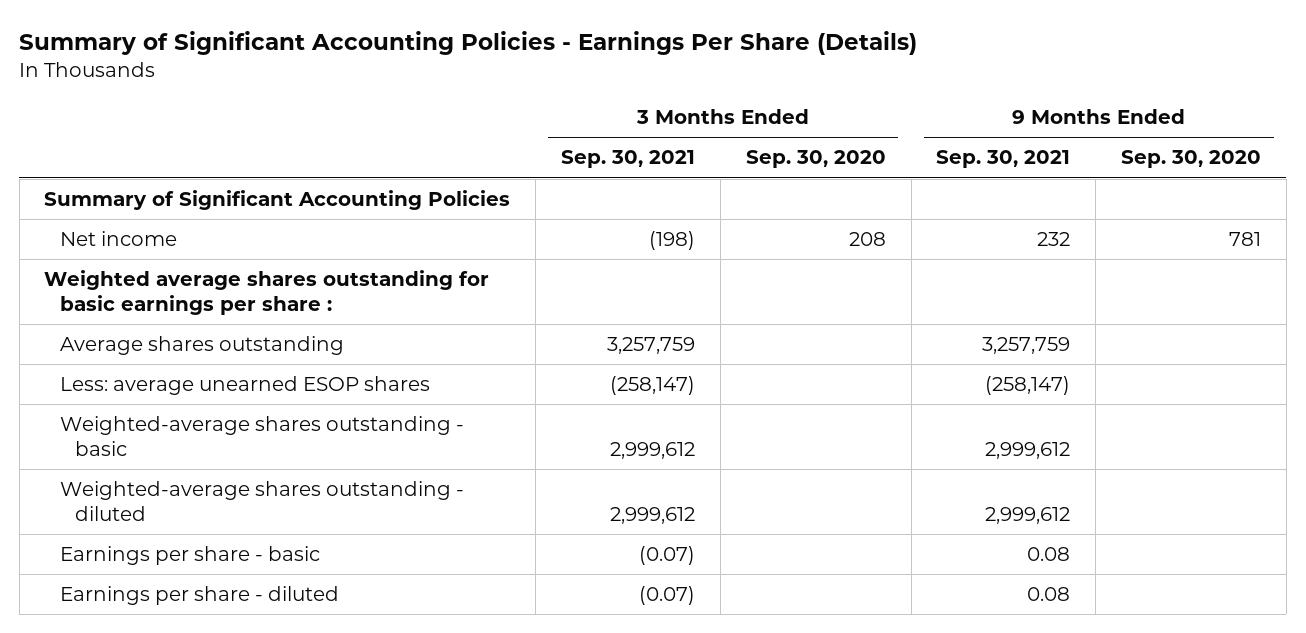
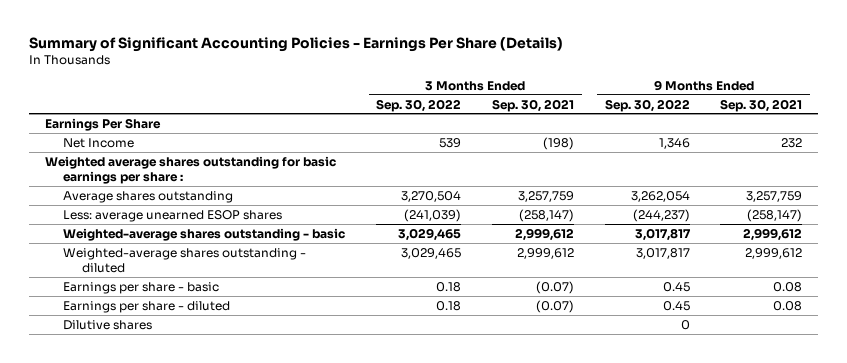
- | 3 Months Ended Sep. 30, 2021 | 3 Months Ended Sep. 30, 2020 | 9 Months Ended Sep. 30, 2021 | 9 Months Ended Sep. 30, 2020
+ | 3 Months Ended Sep. 30, 2022 | 3 Months Ended Sep. 30, 2021 | 9 Months Ended Sep. 30, 2022 | 9 Months Ended Sep. 30, 2021
- Summary of Significant Accounting Policies
- Net income | (198) | 208 | 232 | 781
+ Earnings Per Share
+ Net Income | 539 | (198) | 1,346 | 232
+ Dilutive shares | | | 0 |

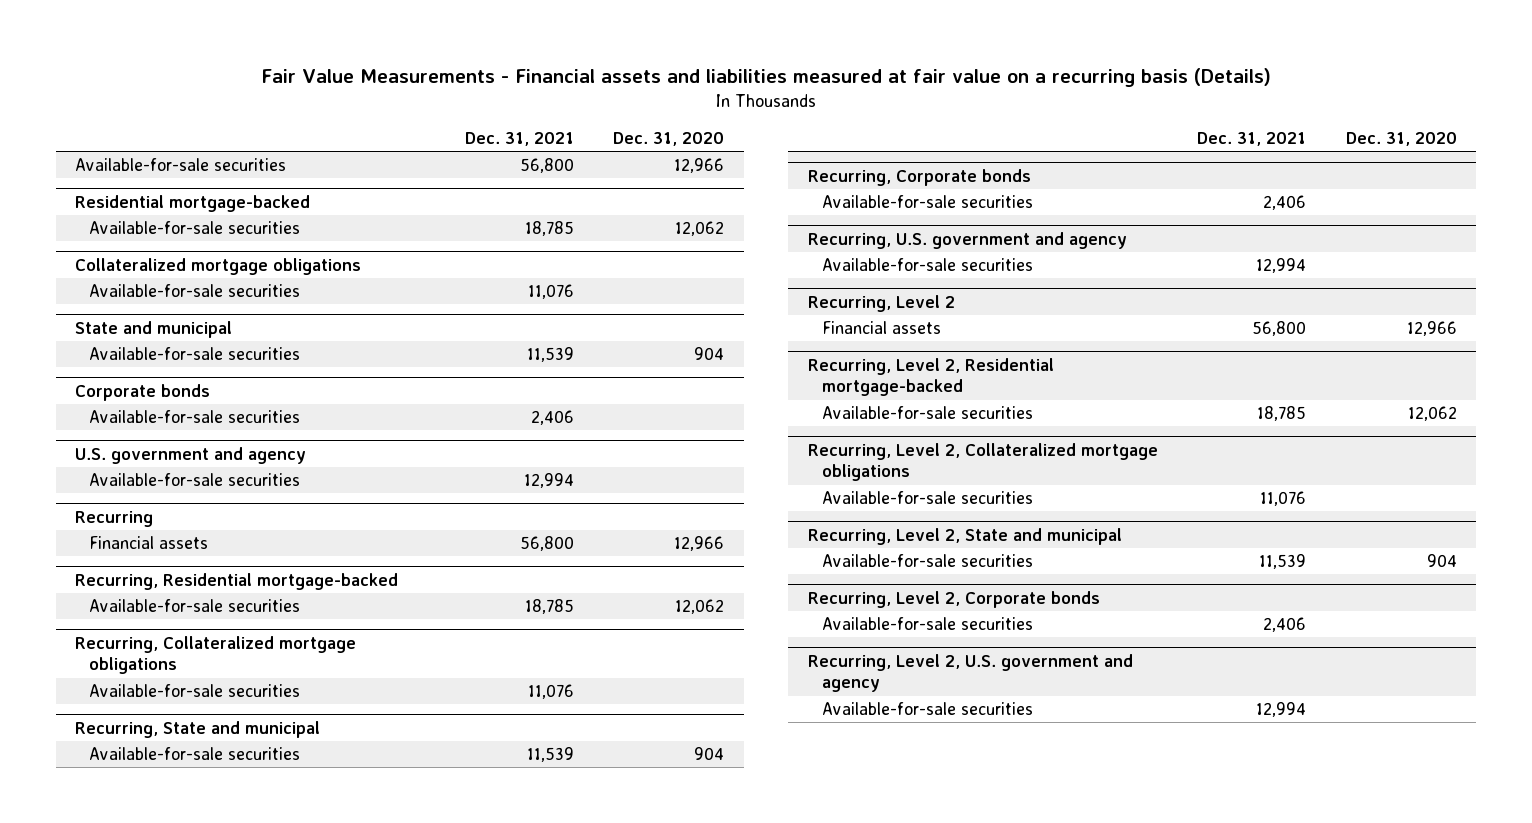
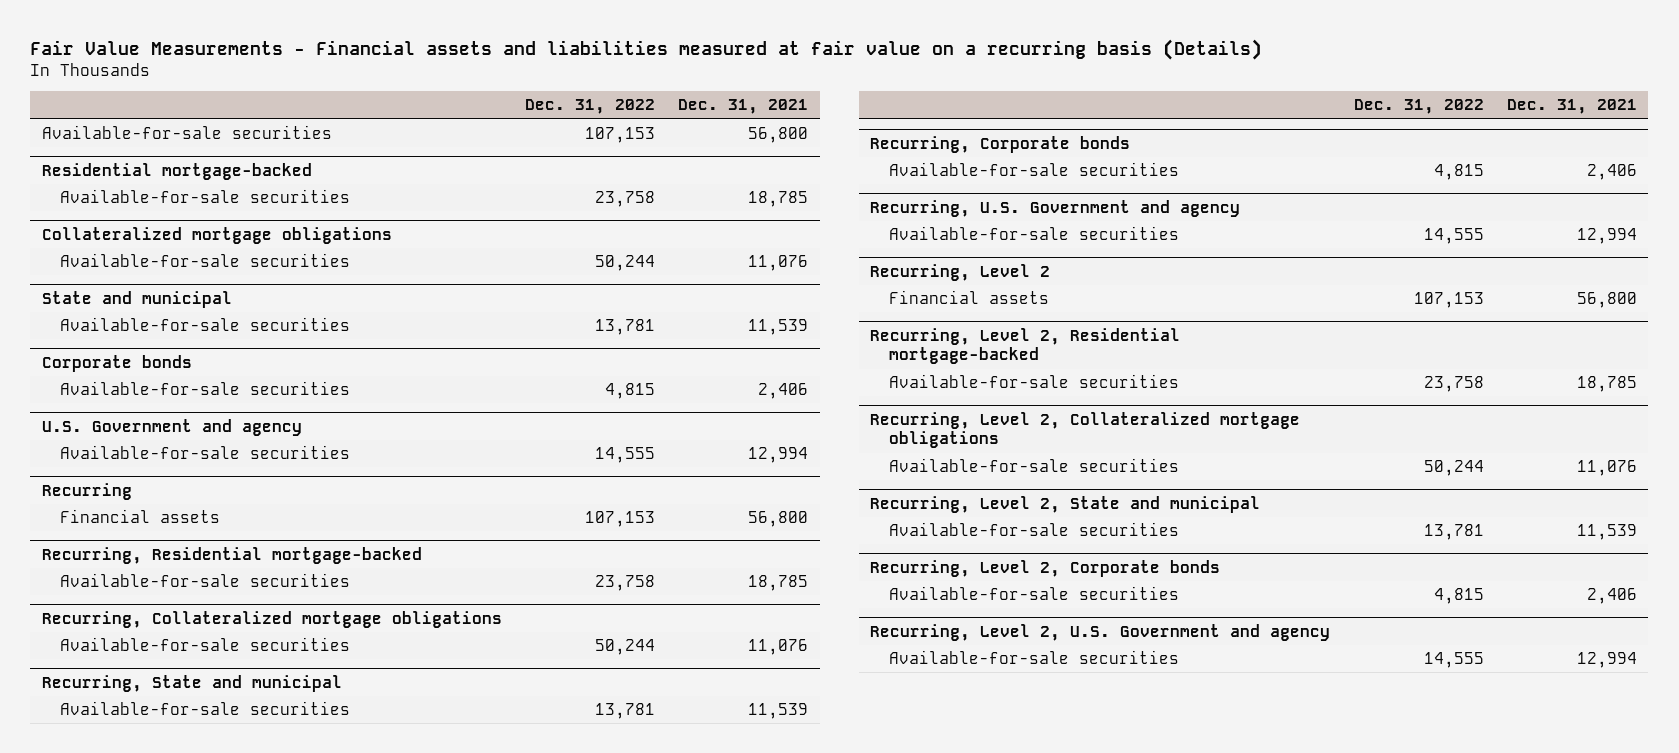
- | Dec. 31, 2021 | Dec. 31, 2020
+ | Dec. 31, 2022 | Dec. 31, 2021
- U.S. government and agency
+ U.S. Government and agency
- Recurring, U.S. government and agency
+ Recurring, U.S. Government and agency
- Recurring, Level 2, U.S. government and agency
+ Recurring, Level 2, U.S. Government and agency

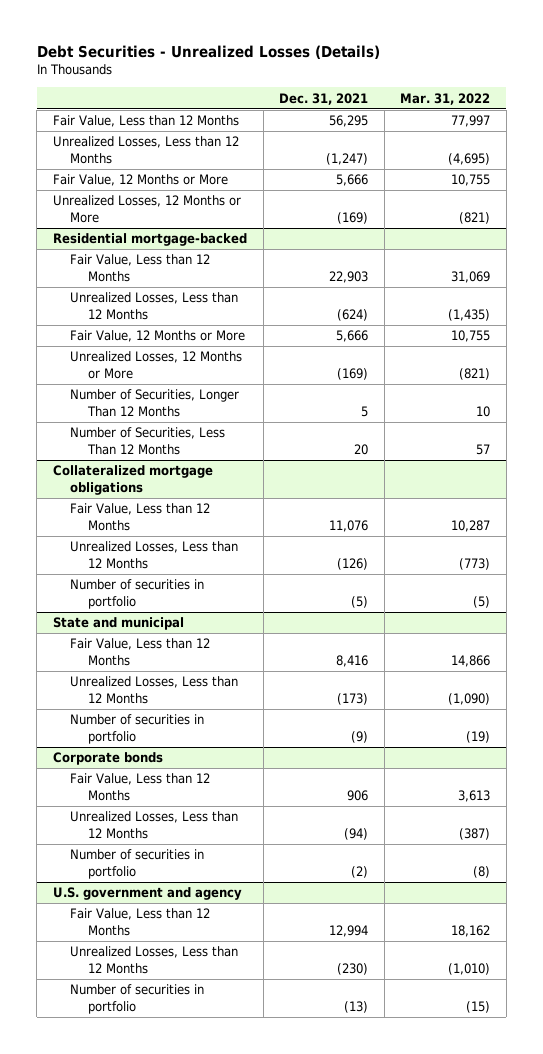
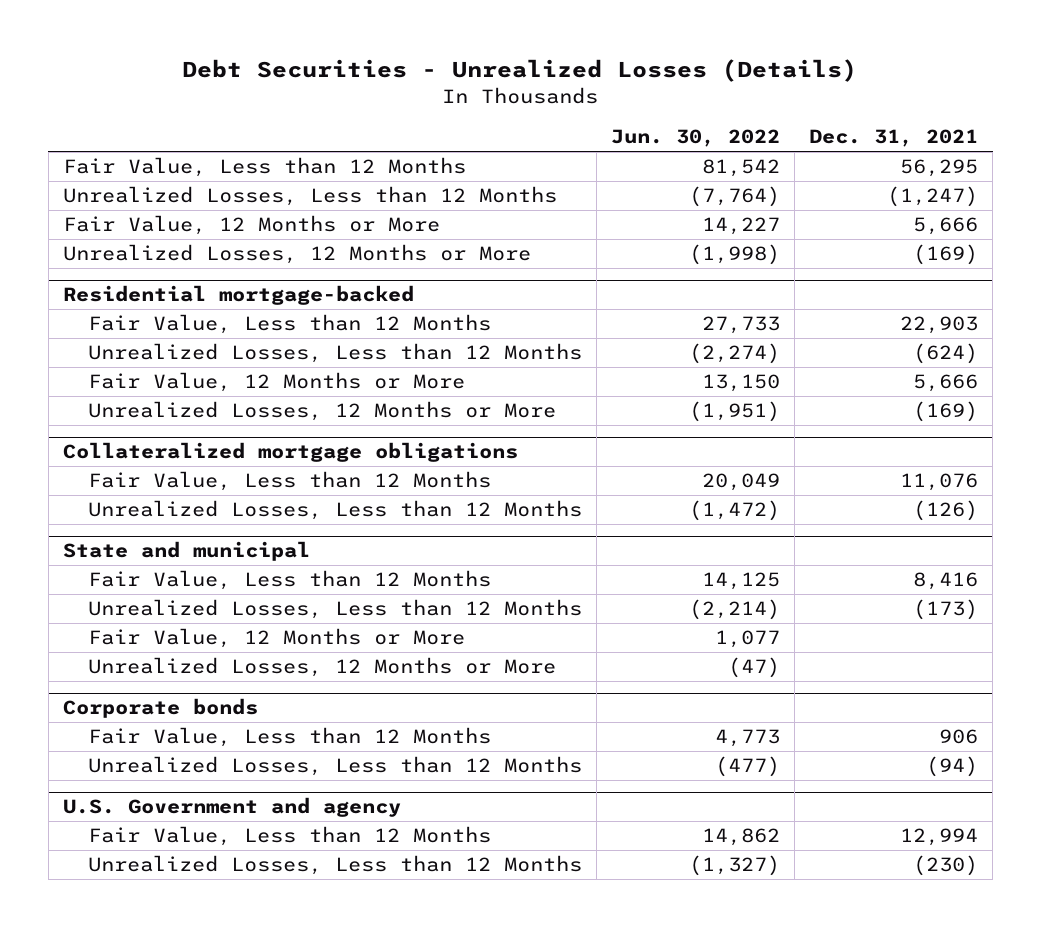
- | Dec. 31, 2021 | Mar. 31, 2022
+ | Jun. 30, 2022 | Dec. 31, 2021
@ Residential mortgage-backed
- Number of Securities, Longer Than 12 Months | 5 | 10
- Number of Securities, Less Than 12 Months | 20 | 57
@ Collateralized mortgage obligations
- Number of securities in portfolio | (5) | (5)
@ State and municipal
- Number of securities in portfolio | (9) | (19)
+ Fair Value, 12 Months or More | 1,077 |
+ Unrealized Losses, 12 Months or More | (47) |
@ Corporate bonds
- Number of securities in portfolio | (2) | (8)
- U.S. government and agency
+ U.S. Government and agency
- Number of securities in portfolio | (13) | (15)

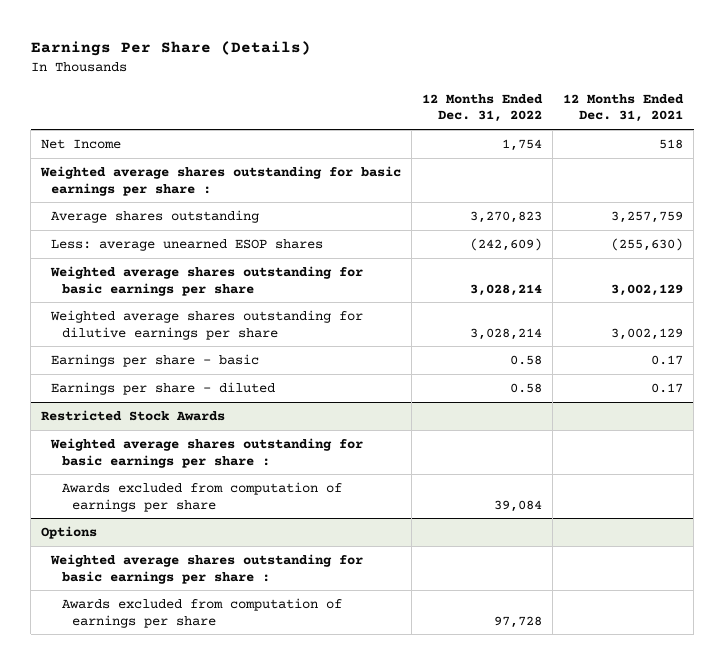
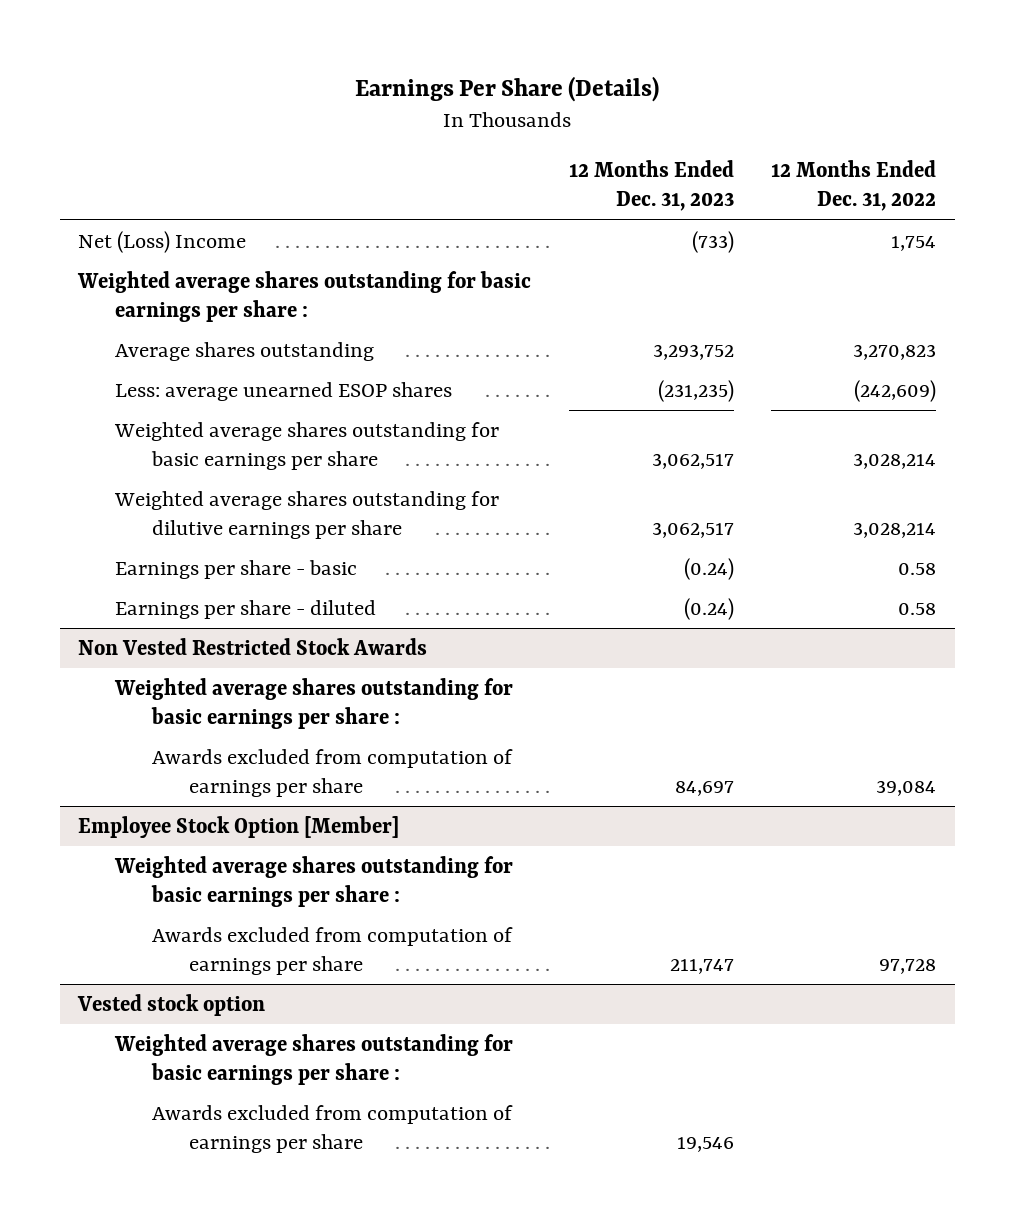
- | 12 Months Ended Dec. 31, 2022 | 12 Months Ended Dec. 31, 2021
+ | 12 Months Ended Dec. 31, 2023 | 12 Months Ended Dec. 31, 2022
- Net Income | 1,754 | 518
+ Net (Loss) Income | (733) | 1,754
- Restricted Stock Awards
+ Non Vested Restricted Stock Awards
- Options
+ Employee Stock Option [Member]
+ Vested stock option
+ Weighted average shares outstanding for basic earnings per share :
+ Awards excluded from computation of earnings per share | 19,546 |

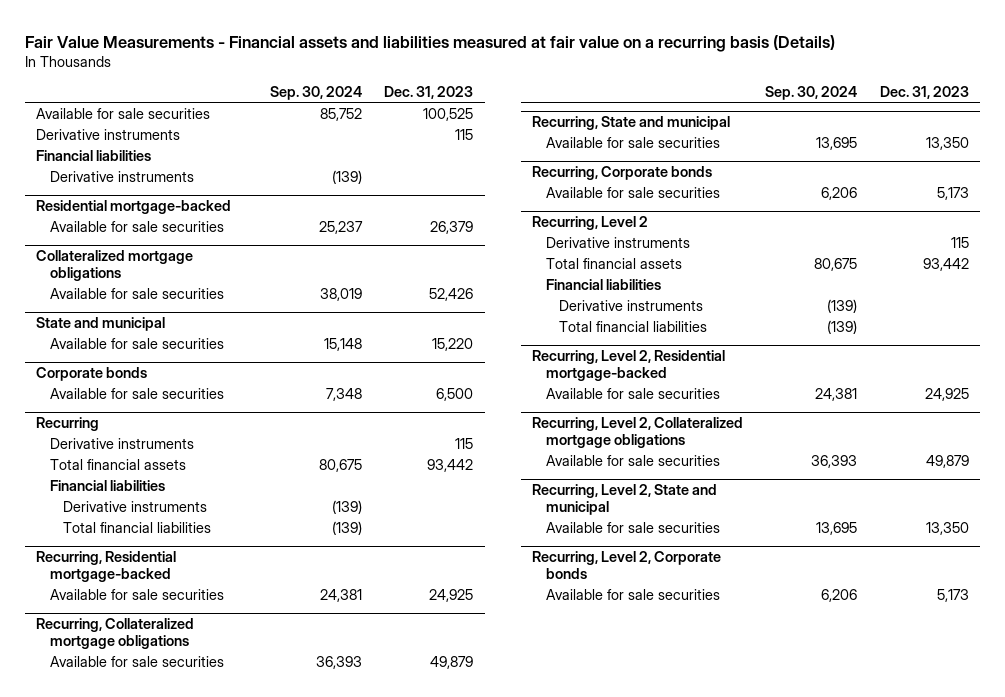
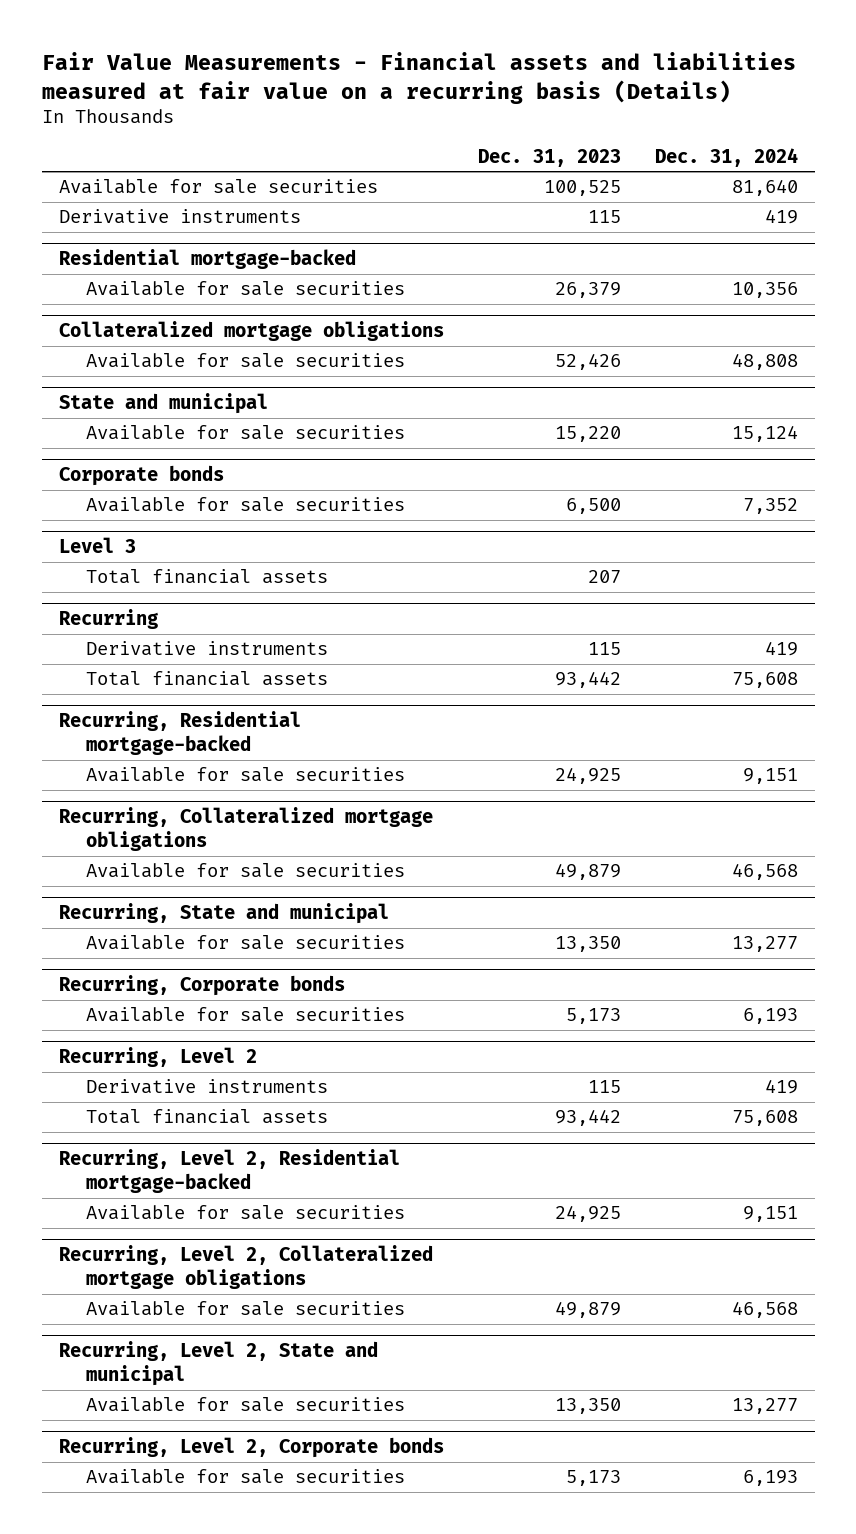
- | Sep. 30, 2024 | Dec. 31, 2023
+ | Dec. 31, 2023 | Dec. 31, 2024
- Financial liabilities
- Derivative instruments | (139) |
+ Level 3
+ Total financial assets | 207 |
@ Recurring
- Financial liabilities
- Derivative instruments | (139) |
- Total financial liabilities | (139) |
@ Recurring, Level 2
- Financial liabilities
- Derivative instruments | (139) |
- Total financial liabilities | (139) |

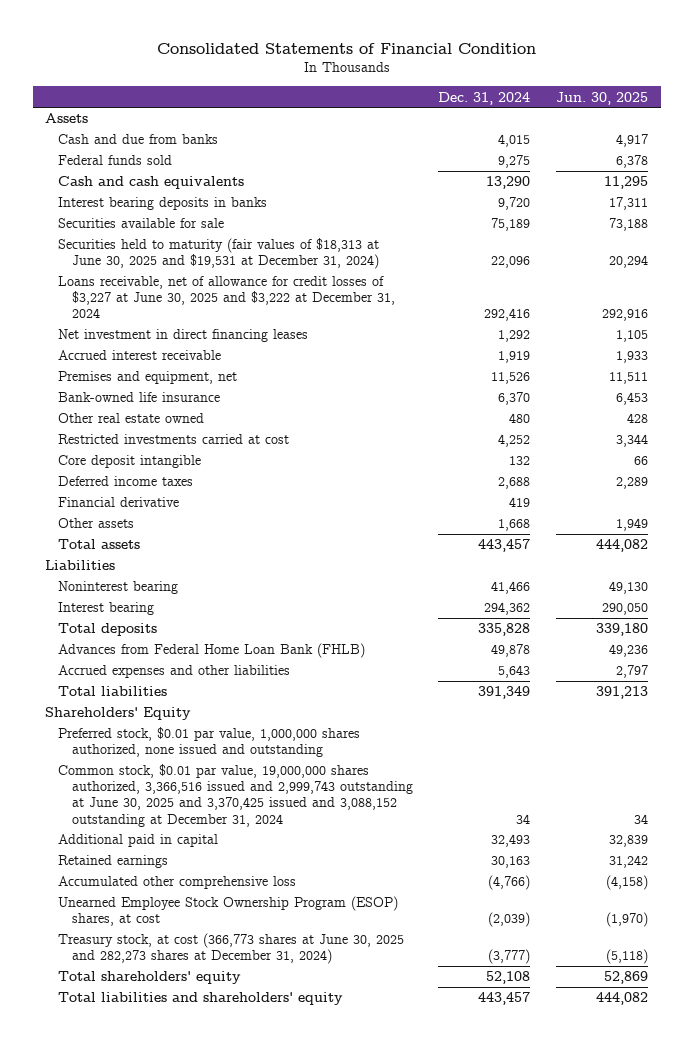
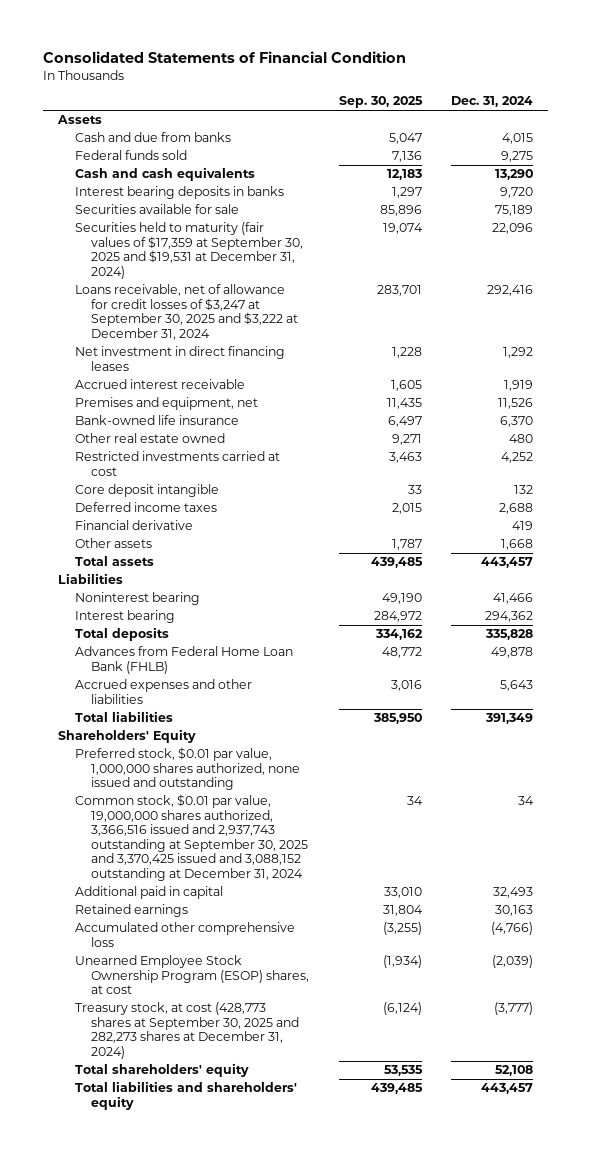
- | Dec. 31, 2024 | Jun. 30, 2025
+ | Sep. 30, 2025 | Dec. 31, 2024
- Securities held to maturity (fair values of $18,313 at June 30, 2025 and $19,531 at December 31, 2024) | 22,096 | 20,294
- Loans receivable, net of allowance for credit losses of $3,227 at June 30, 2025 and $3,222 at December 31, 2024 | 292,416 | 292,916
+ Securities held to maturity (fair values of $17,359 at September 30, 2025 and $19,531 at December 31, 2024) | 19,074 | 22,096
+ Loans receivable, net of allowance for credit losses of $3,247 at September 30, 2025 and $3,222 at December 31, 2024 | 283,701 | 292,416
- Common stock, $0.01 par value, 19,000,000 shares authorized, 3,366,516 issued and 2,999,743 outstanding at June 30, 2025 and 3,370,425 issued and 3,088,152 outstanding at December 31, 2024 | 34 | 34
+ Common stock, $0.01 par value, 19,000,000 shares authorized, 3,366,516 issued and 2,937,743 outstanding at September 30, 2025 and 3,370,425 issued and 3,088,152 outstanding at December 31, 2024 | 34 | 34
- Treasury stock, at cost (366,773 shares at June 30, 2025 and 282,273 shares at December 31, 2024) | (3,777) | (5,118)
+ Treasury stock, at cost (428,773 shares at September 30, 2025 and 282,273 shares at December 31, 2024) | (6,124) | (3,777)

